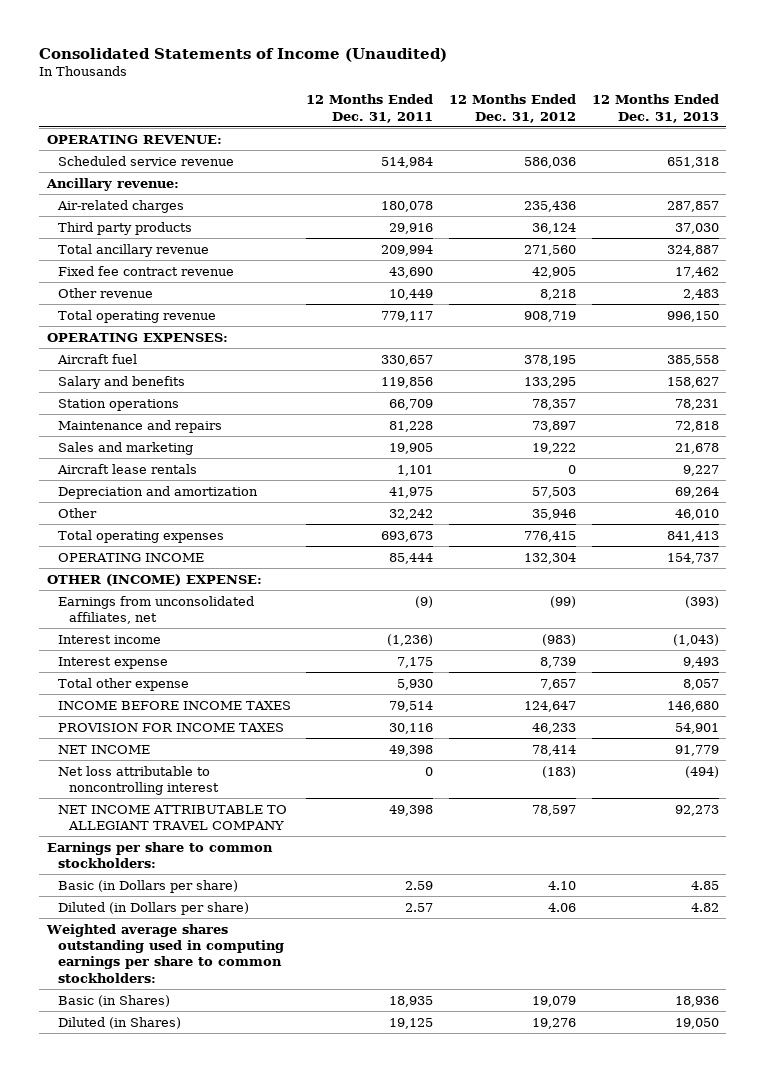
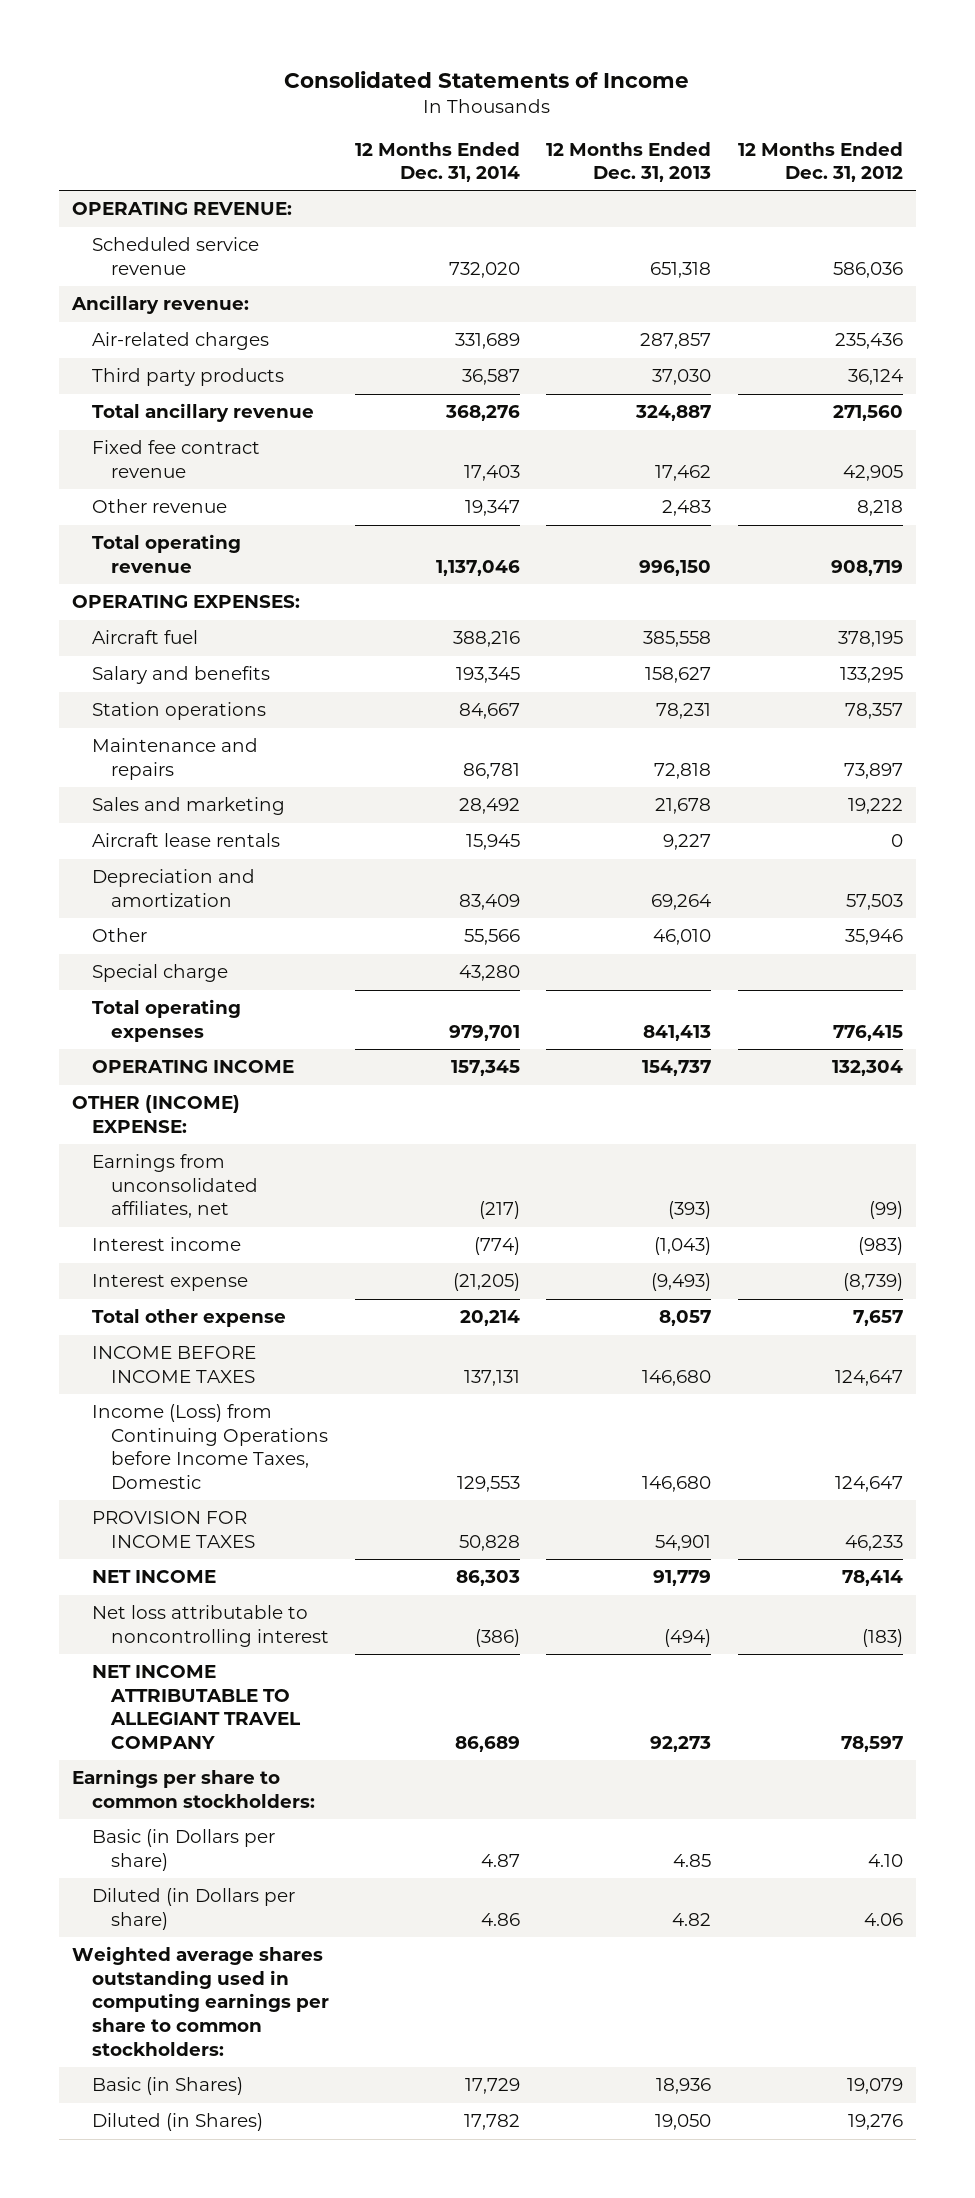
- Consolidated Statements of Income (Unaudited)
+ Consolidated Statements of Income
- | 12 Months Ended Dec. 31, 2011 | 12 Months Ended Dec. 31, 2012 | 12 Months Ended Dec. 31, 2013
+ | 12 Months Ended Dec. 31, 2014 | 12 Months Ended Dec. 31, 2013 | 12 Months Ended Dec. 31, 2012
+ Special charge | 43,280 | |
- Interest expense | 7,175 | 8,739 | 9,493
+ Interest expense | (21,205) | (9,493) | (8,739)
+ Income (Loss) from Continuing Operations before Income Taxes, Domestic | 129,553 | 146,680 | 124,647

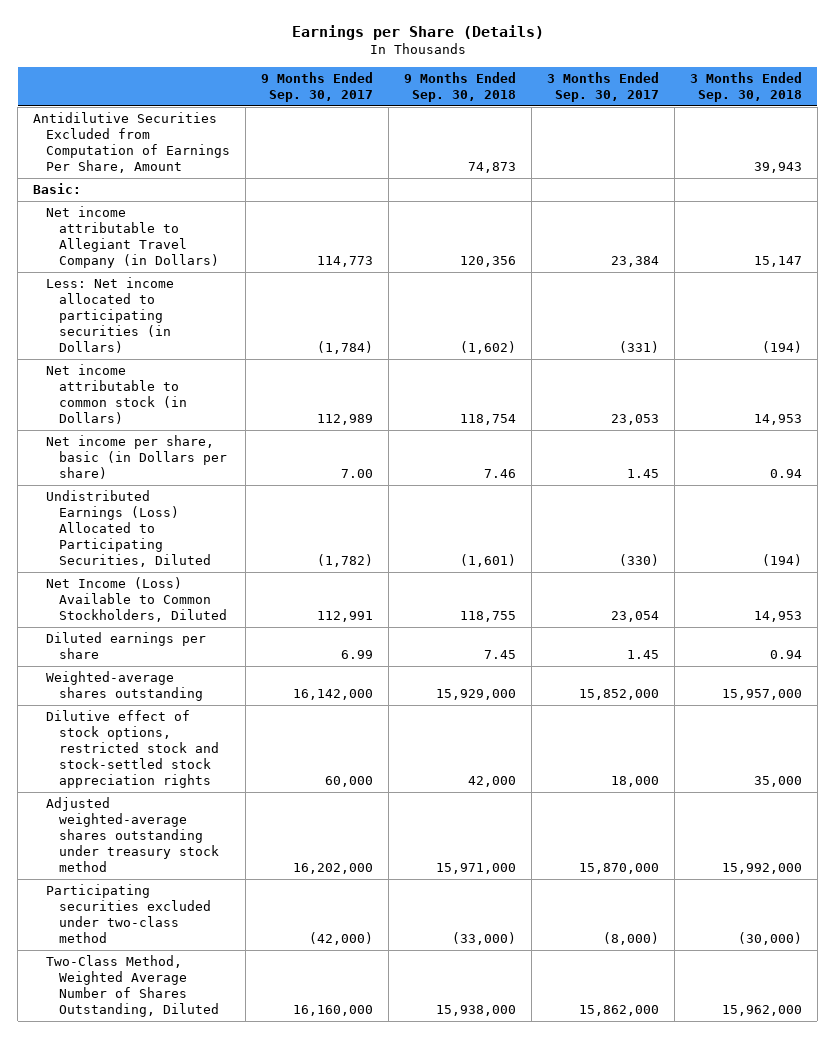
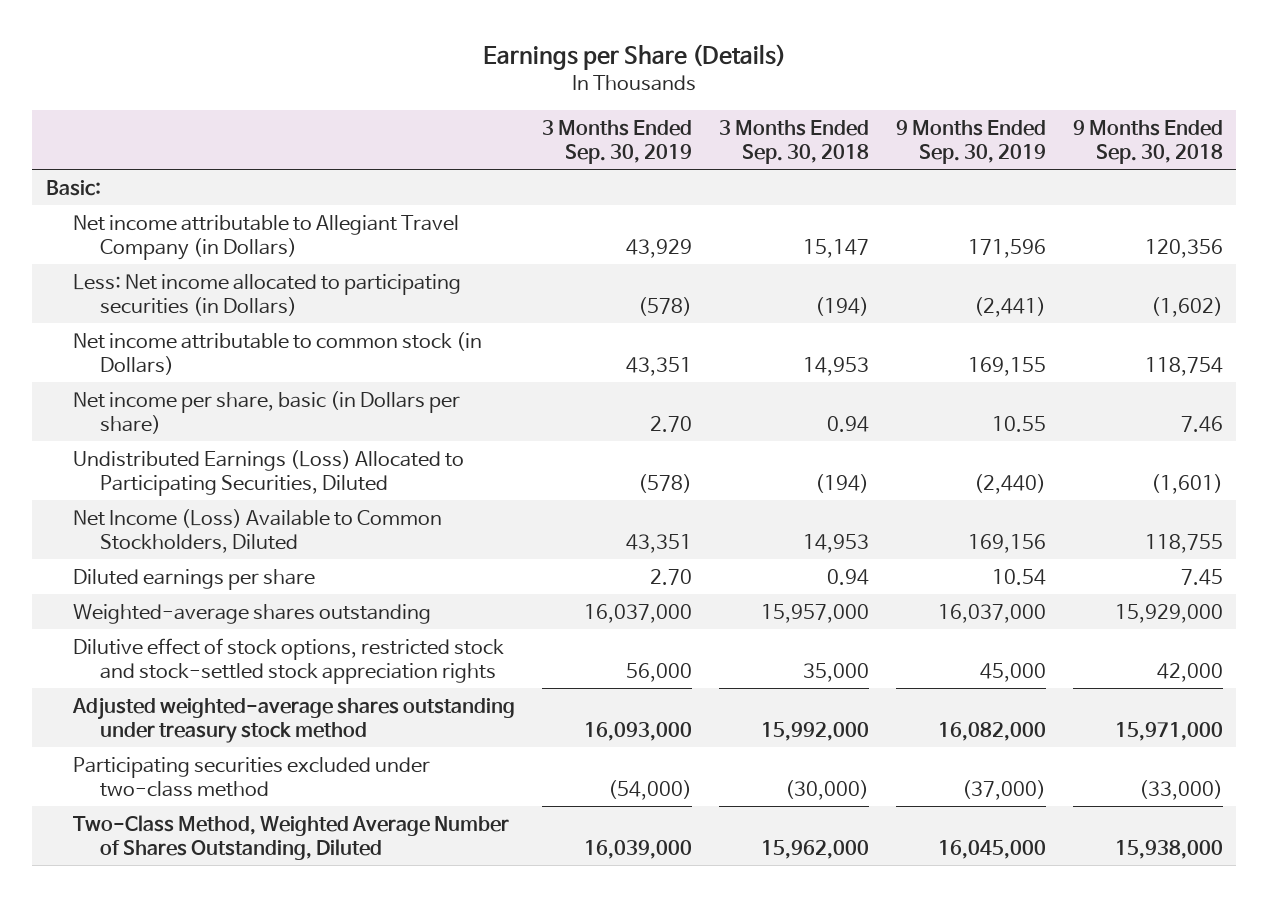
- | 9 Months Ended Sep. 30, 2017 | 9 Months Ended Sep. 30, 2018 | 3 Months Ended Sep. 30, 2017 | 3 Months Ended Sep. 30, 2018
+ | 3 Months Ended Sep. 30, 2019 | 3 Months Ended Sep. 30, 2018 | 9 Months Ended Sep. 30, 2019 | 9 Months Ended Sep. 30, 2018
- Antidilutive Securities Excluded from Computation of Earnings Per Share, Amount | | 74,873 | | 39,943

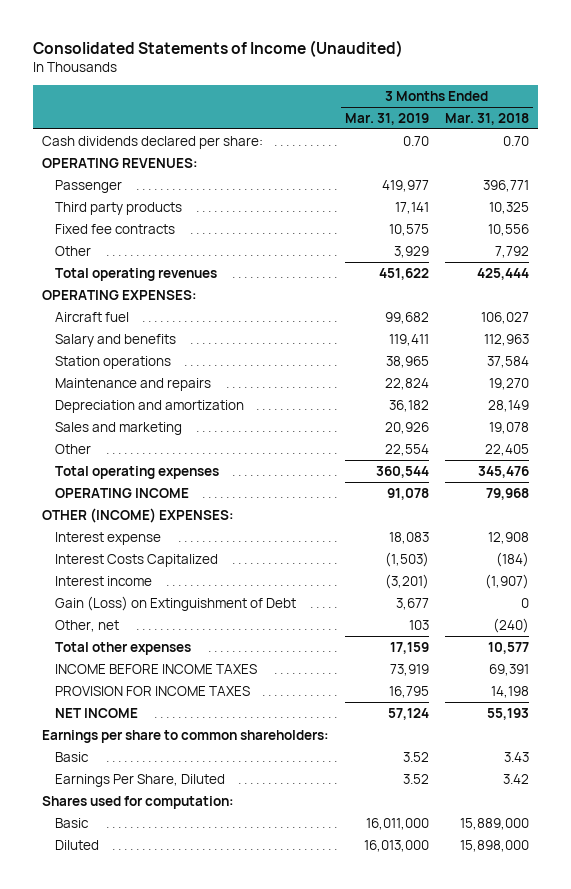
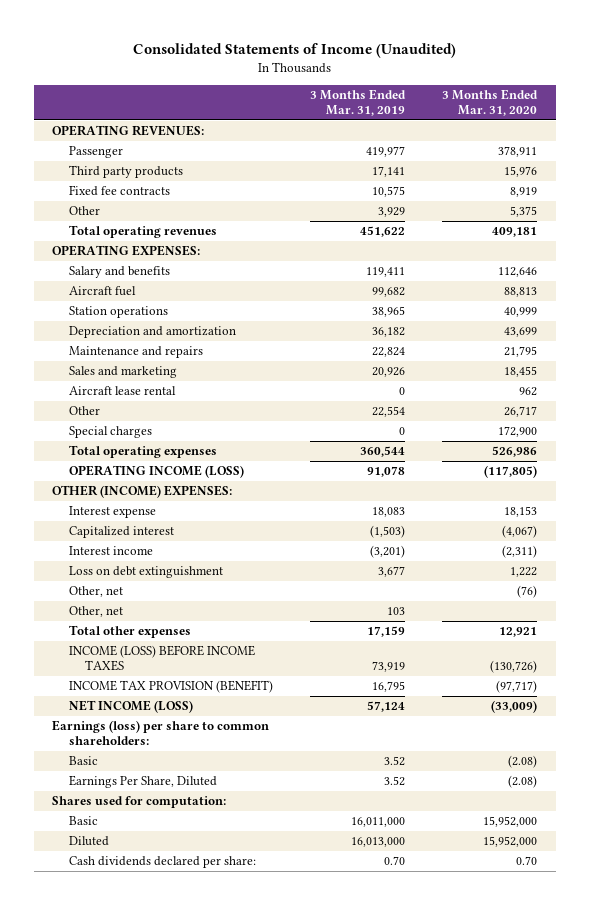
- | 3 Months Ended Mar. 31, 2019 | 3 Months Ended Mar. 31, 2018
+ | 3 Months Ended Mar. 31, 2019 | 3 Months Ended Mar. 31, 2020
moved down: Aircraft fuel | 99,682 | 88,813
moved down: Maintenance and repairs | 22,824 | 21,795
+ Aircraft lease rental | 0 | 962
+ Special charges | 0 | 172,900
- OPERATING INCOME | 91,078 | 79,968
+ OPERATING INCOME (LOSS) | 91,078 | (117,805)
- Interest Costs Capitalized | (1,503) | (184)
+ Capitalized interest | (1,503) | (4,067)
- Gain (Loss) on Extinguishment of Debt | 3,677 | 0
+ Loss on debt extinguishment | 3,677 | 1,222
+ Other, net | | (76)
- INCOME BEFORE INCOME TAXES | 73,919 | 69,391
- PROVISION FOR INCOME TAXES | 16,795 | 14,198
- NET INCOME | 57,124 | 55,193
- Earnings per share to common shareholders:
+ INCOME (LOSS) BEFORE INCOME TAXES | 73,919 | (130,726)
+ INCOME TAX PROVISION (BENEFIT) | 16,795 | (97,717)
+ NET INCOME (LOSS) | 57,124 | (33,009)
+ Earnings (loss) per share to common shareholders:
moved down: Cash dividends declared per share: | 0.70 | 0.70

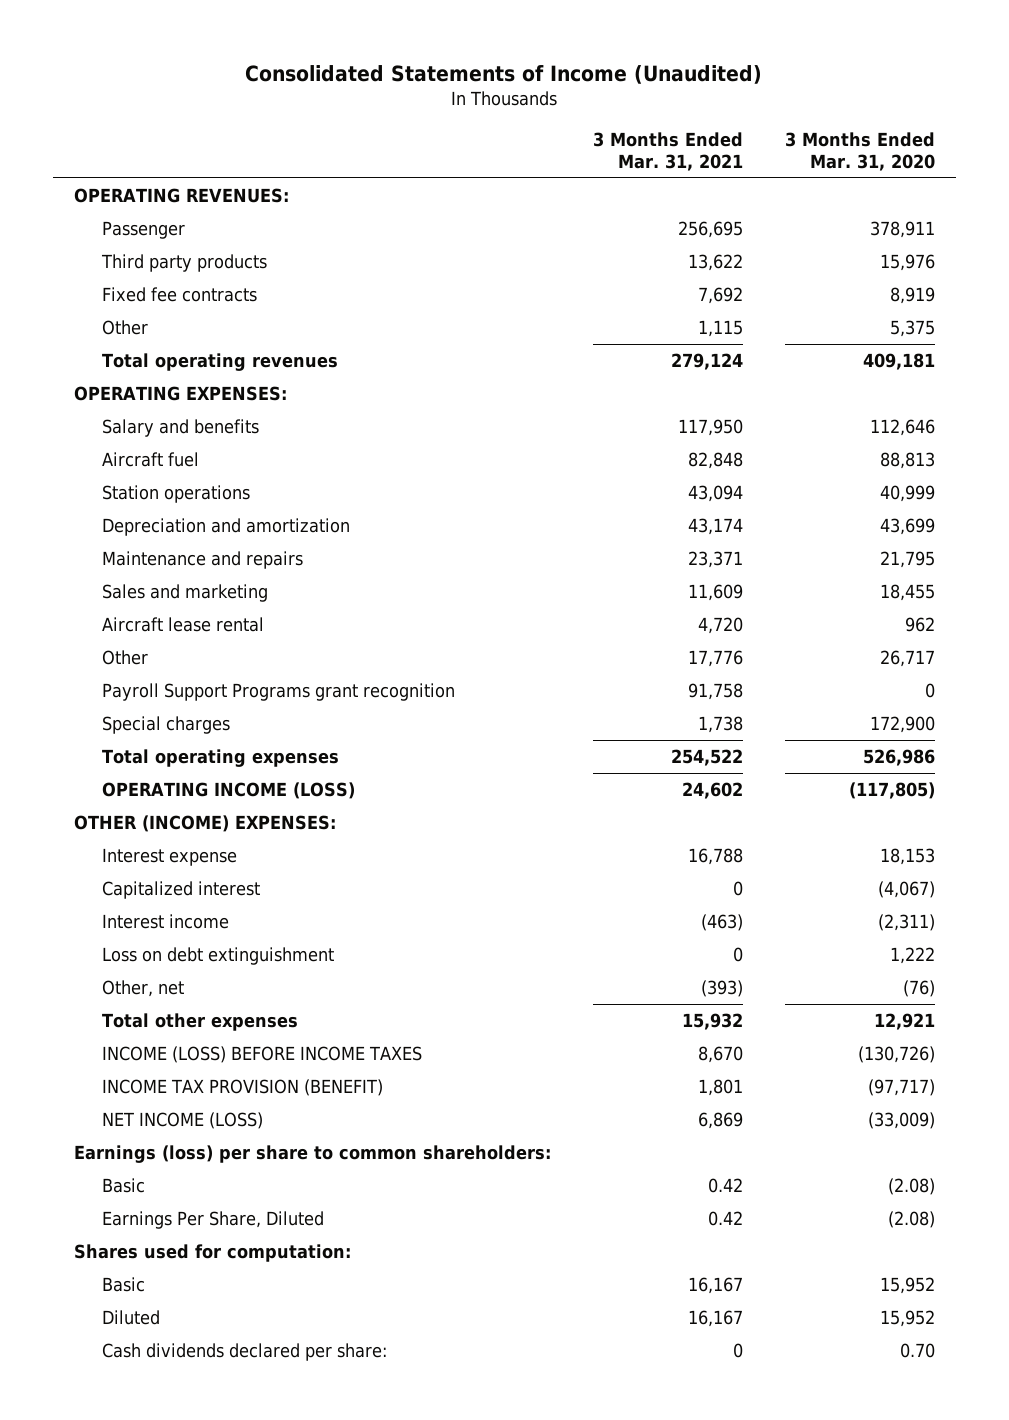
- | 3 Months Ended Mar. 31, 2019 | 3 Months Ended Mar. 31, 2020
+ | 3 Months Ended Mar. 31, 2021 | 3 Months Ended Mar. 31, 2020
+ Payroll Support Programs grant recognition | 91,758 | 0
- Other, net | 103 |
- Basic | 16,011,000 | 15,952,000
- Diluted | 16,013,000 | 15,952,000
+ Basic | 16,167 | 15,952
+ Diluted | 16,167 | 15,952

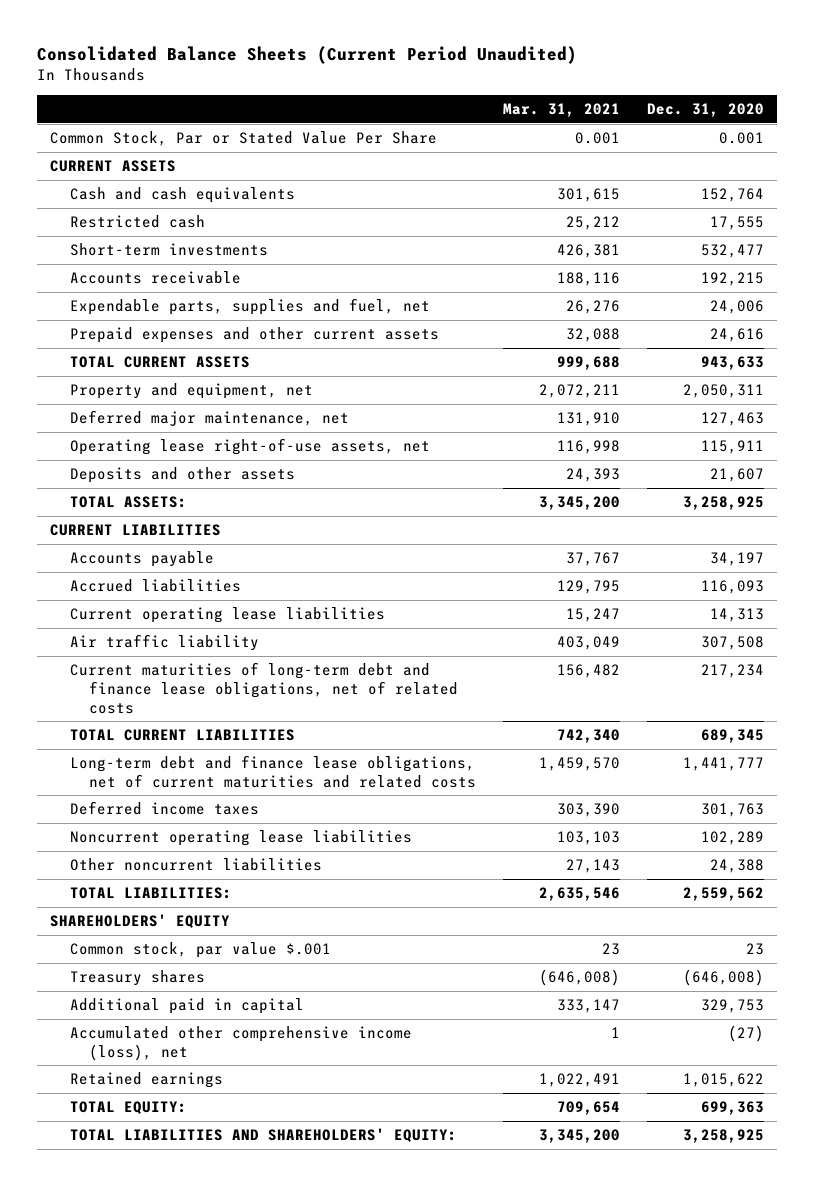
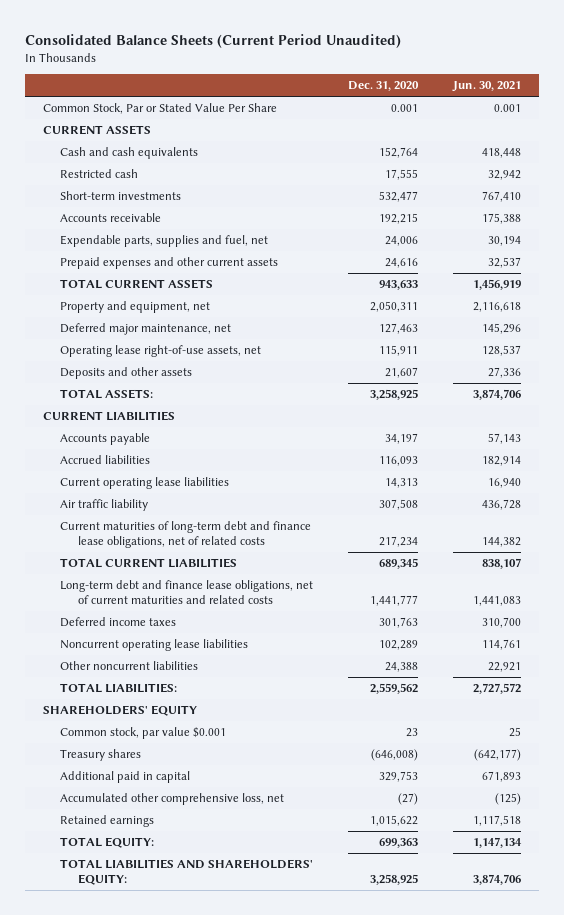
- | Mar. 31, 2021 | Dec. 31, 2020
+ | Dec. 31, 2020 | Jun. 30, 2021
- Common stock, par value $.001 | 23 | 23
+ Common stock, par value $0.001 | 23 | 25
- Accumulated other comprehensive income (loss), net | 1 | (27)
+ Accumulated other comprehensive loss, net | (27) | (125)

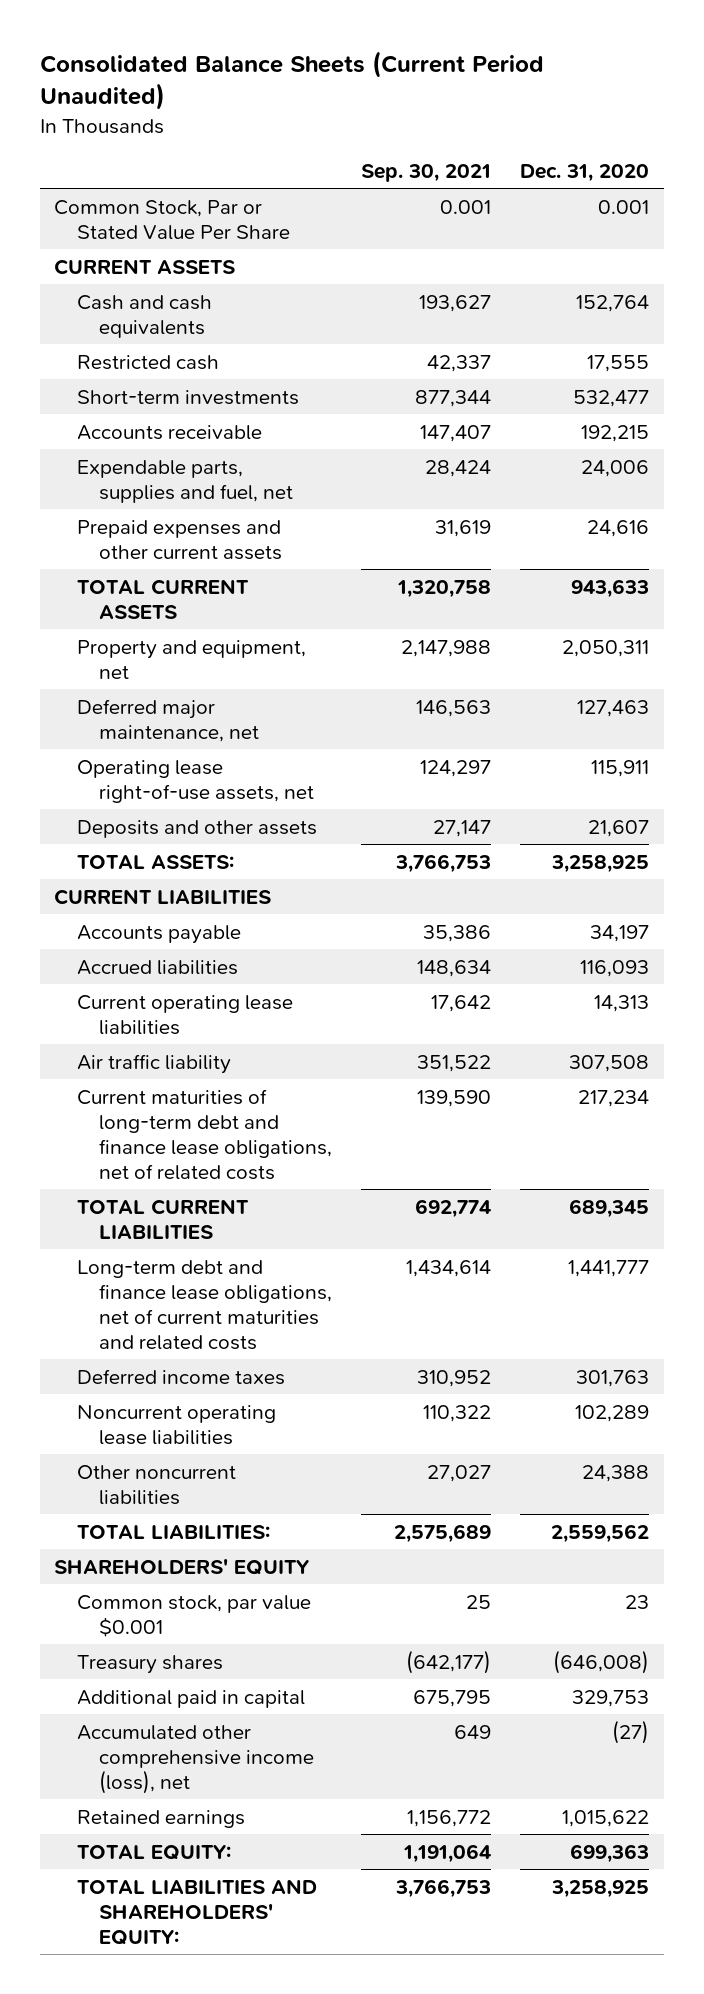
- | Dec. 31, 2020 | Jun. 30, 2021
+ | Sep. 30, 2021 | Dec. 31, 2020
- Accumulated other comprehensive loss, net | (27) | (125)
+ Accumulated other comprehensive income (loss), net | 649 | (27)

